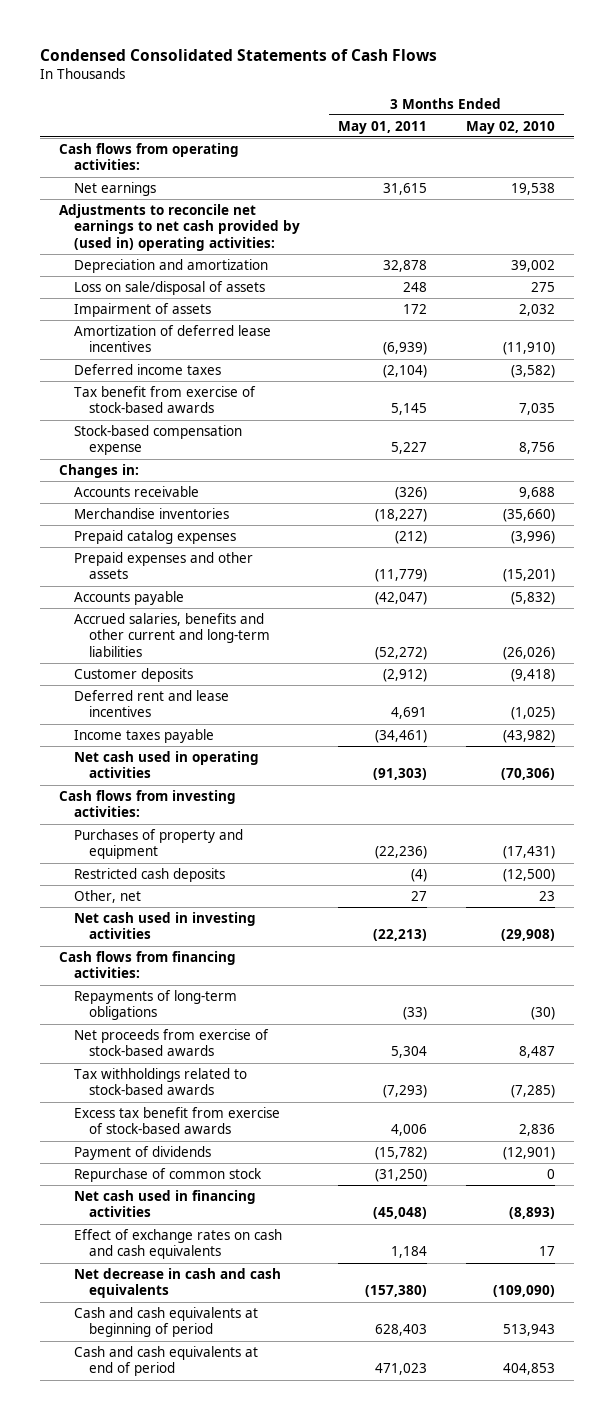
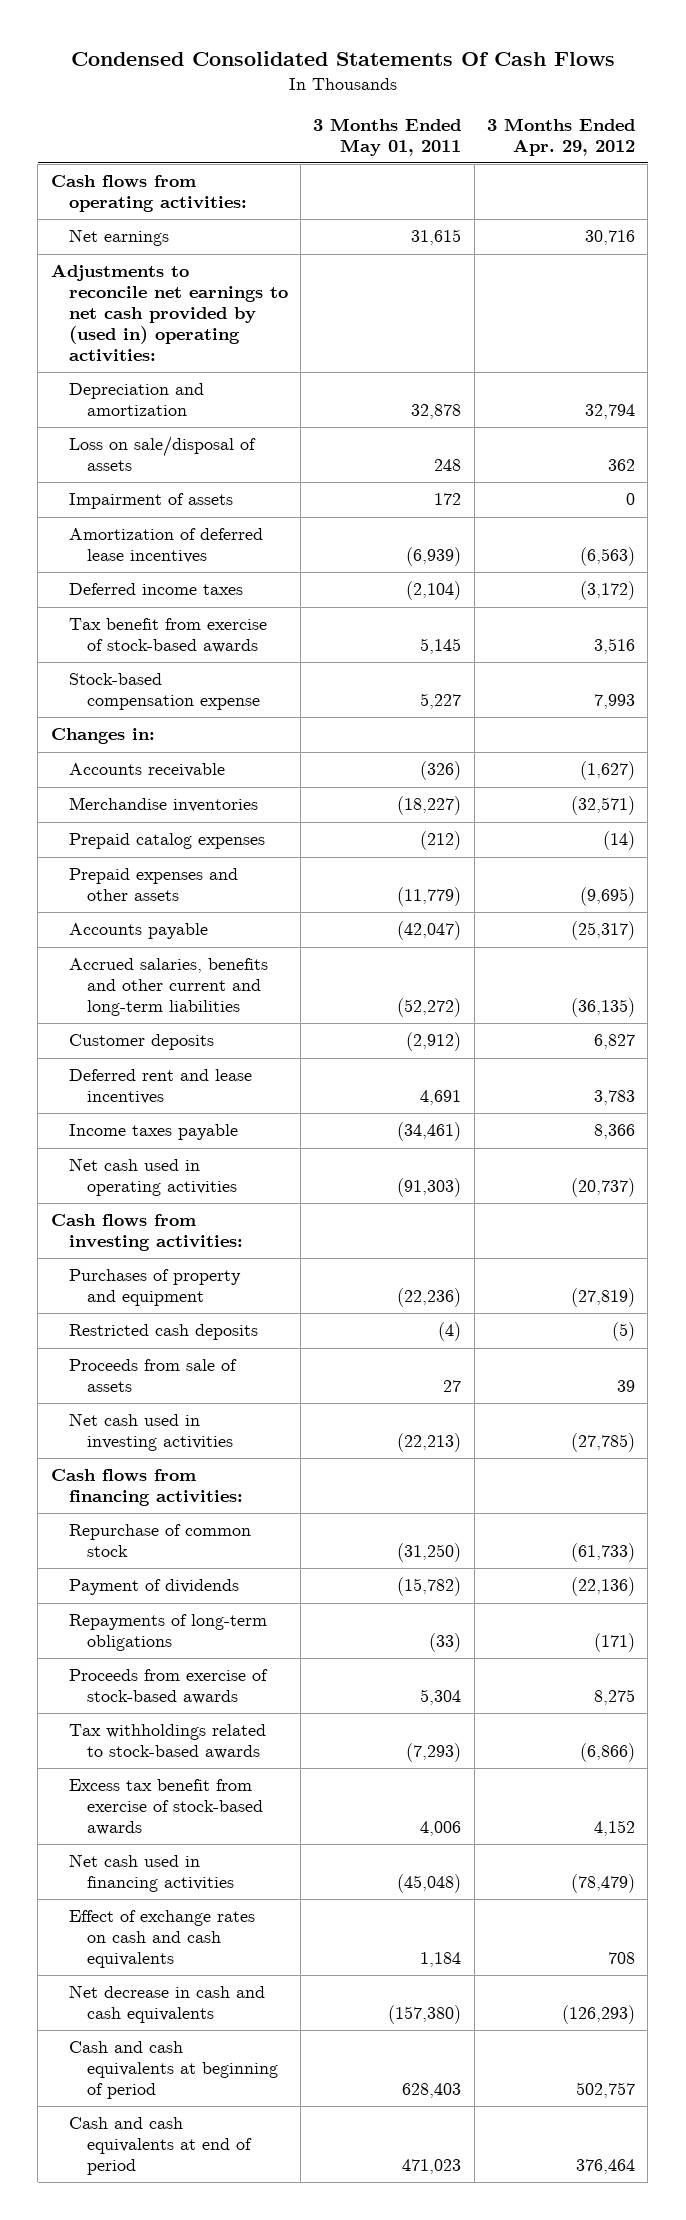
- Condensed Consolidated Statements of Cash Flows
+ Condensed Consolidated Statements Of Cash Flows
- | 3 Months Ended May 01, 2011 | 3 Months Ended May 02, 2010
+ | 3 Months Ended May 01, 2011 | 3 Months Ended Apr. 29, 2012
- Other, net | 27 | 23
+ Proceeds from sale of assets | 27 | 39
moved up: Repurchase of common stock | (31,250) | (61,733)
moved up: Payment of dividends | (15,782) | (22,136)
- Net proceeds from exercise of stock-based awards | 5,304 | 8,487
+ Proceeds from exercise of stock-based awards | 5,304 | 8,275

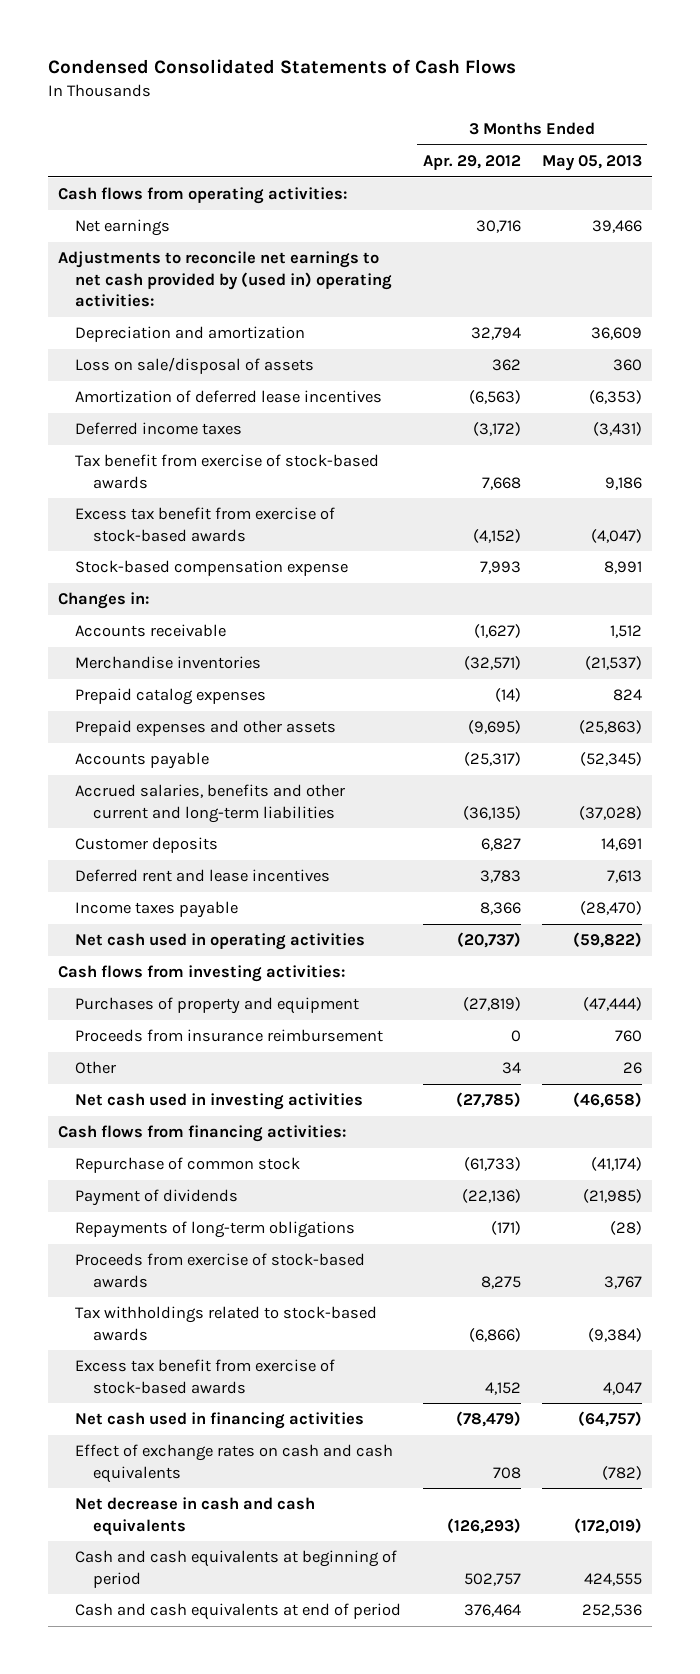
- Condensed Consolidated Statements Of Cash Flows
+ Condensed Consolidated Statements of Cash Flows
- | 3 Months Ended May 01, 2011 | 3 Months Ended Apr. 29, 2012
+ | 3 Months Ended Apr. 29, 2012 | 3 Months Ended May 05, 2013
- Impairment of assets | 172 | 0
- Tax benefit from exercise of stock-based awards | 5,145 | 3,516
+ Tax benefit from exercise of stock-based awards | 7,668 | 9,186
+ Excess tax benefit from exercise of stock-based awards | (4,152) | (4,047)
- Restricted cash deposits | (4) | (5)
- Proceeds from sale of assets | 27 | 39
+ Proceeds from insurance reimbursement | 0 | 760
+ Other | 34 | 26

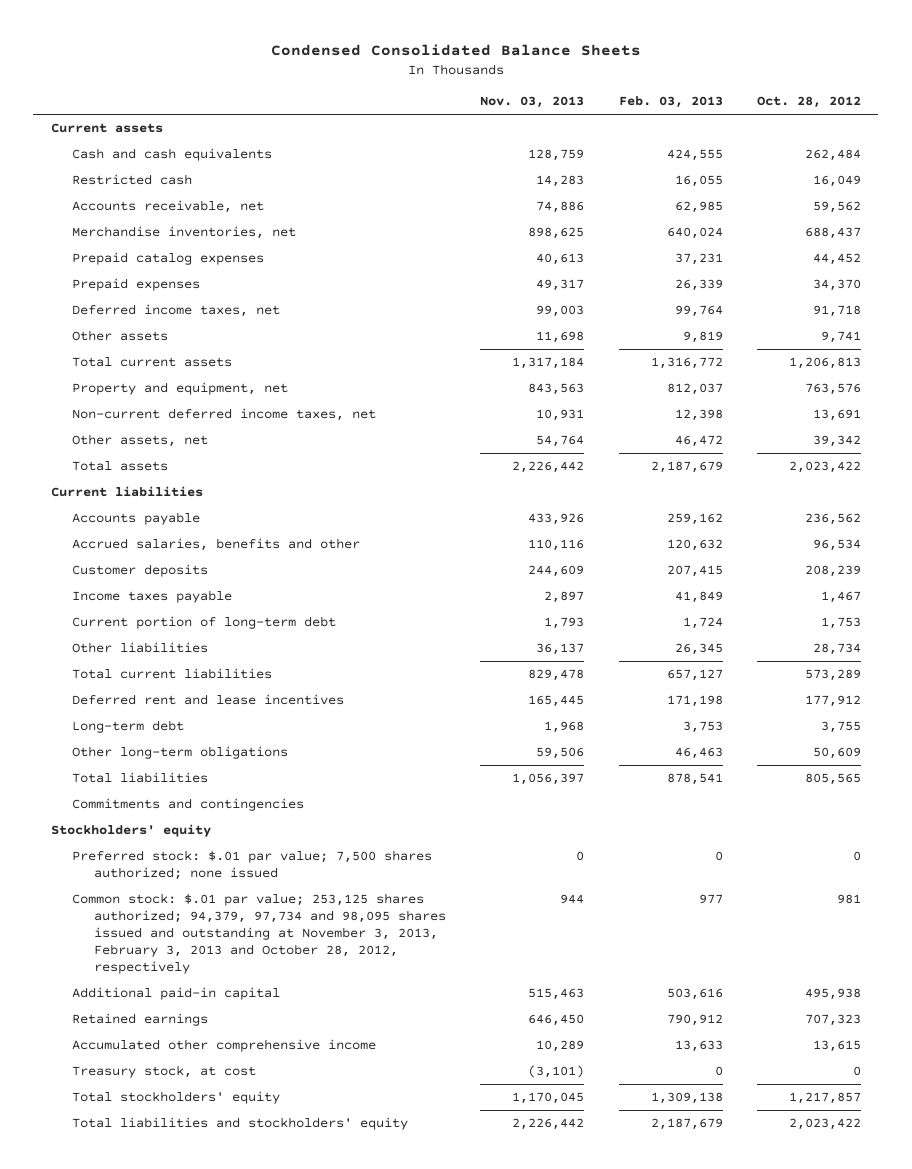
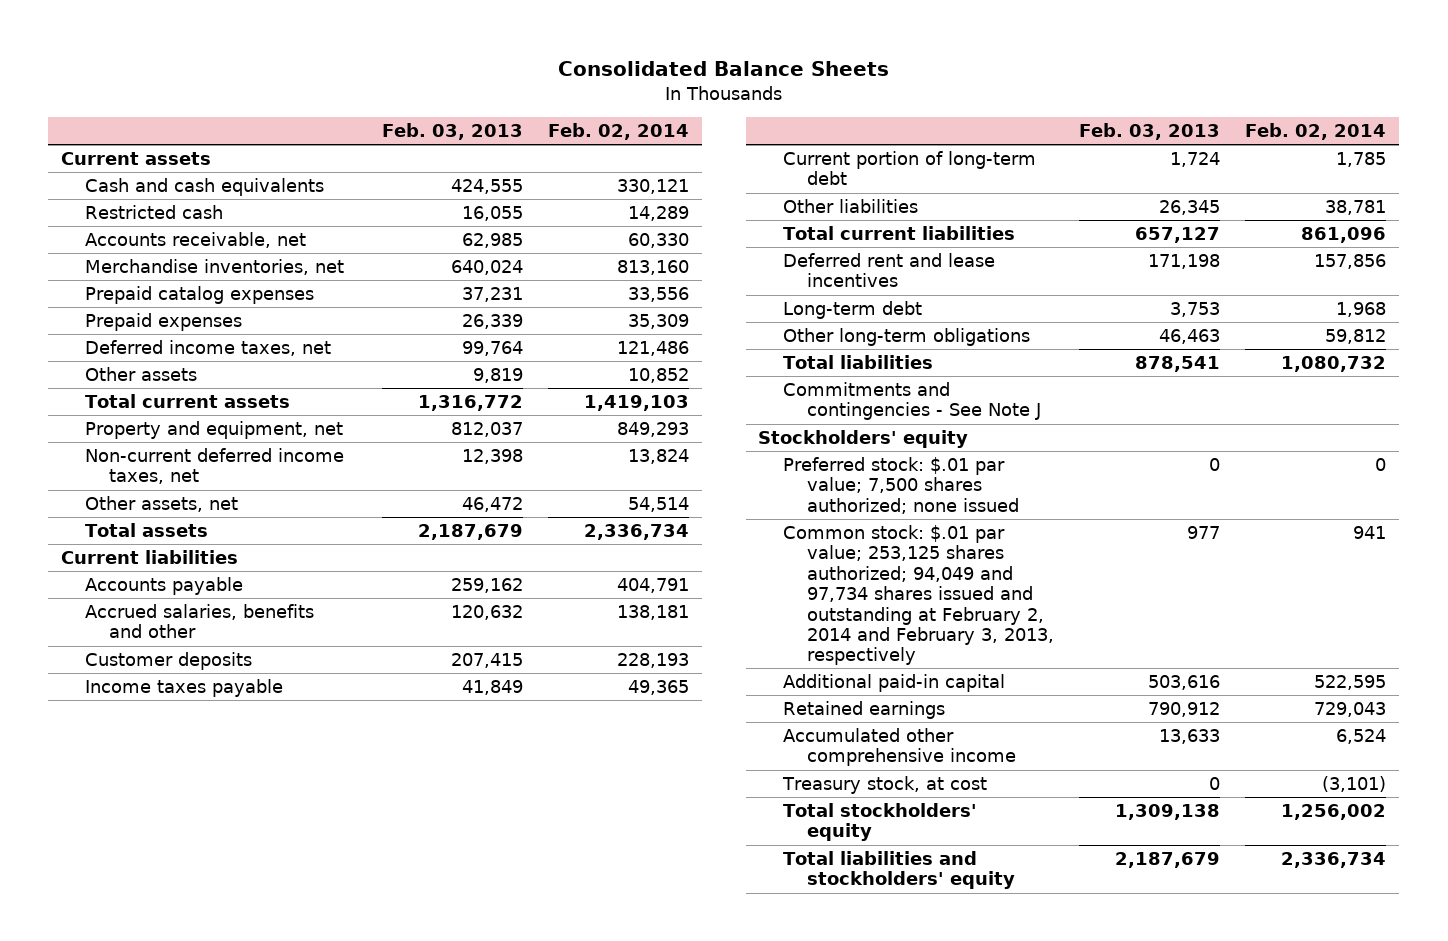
- Condensed Consolidated Balance Sheets
+ Consolidated Balance Sheets
- | Nov. 03, 2013 | Feb. 03, 2013 | Oct. 28, 2012
+ | Feb. 03, 2013 | Feb. 02, 2014
- Commitments and contingencies
+ Commitments and contingencies - See Note J
- Common stock: $.01 par value; 253,125 shares authorized; 94,379, 97,734 and 98,095 shares issued and outstanding at November 3, 2013, February 3, 2013 and October 28, 2012, respectively | 944 | 977 | 981
+ Common stock: $.01 par value; 253,125 shares authorized; 94,049 and 97,734 shares issued and outstanding at February 2, 2014 and February 3, 2013, respectively | 977 | 941

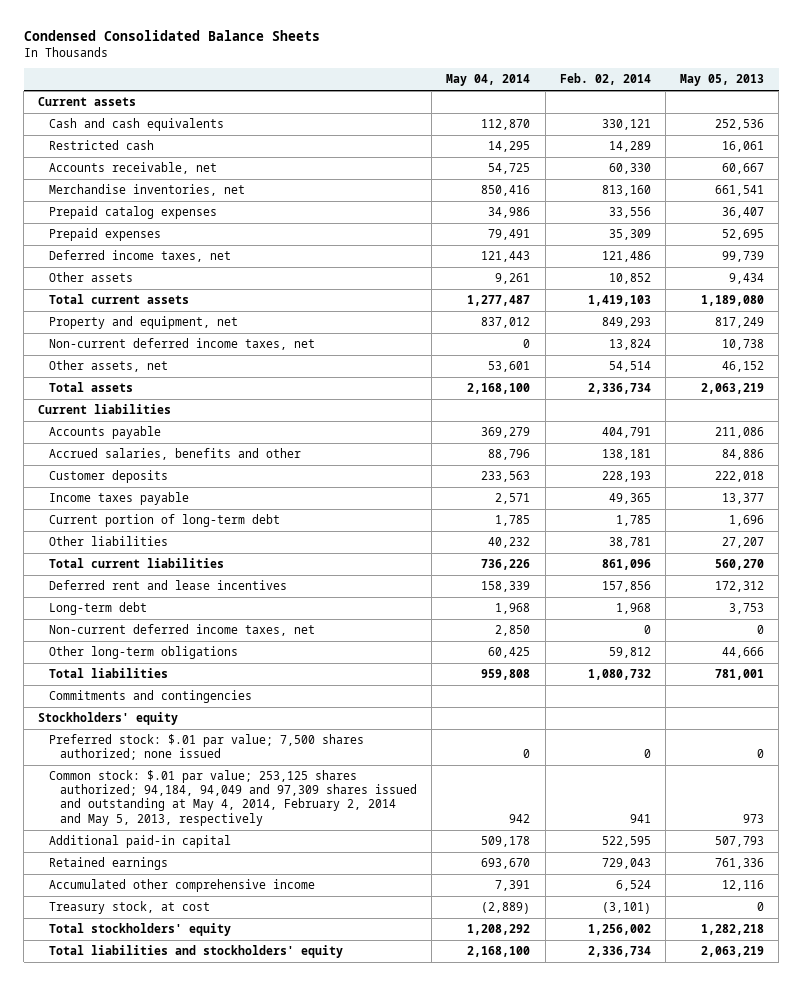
- Consolidated Balance Sheets
+ Condensed Consolidated Balance Sheets
- | Feb. 03, 2013 | Feb. 02, 2014
+ | May 04, 2014 | Feb. 02, 2014 | May 05, 2013
+ Non-current deferred income taxes, net | 2,850 | 0 | 0
- Commitments and contingencies - See Note J
+ Commitments and contingencies
- Common stock: $.01 par value; 253,125 shares authorized; 94,049 and 97,734 shares issued and outstanding at February 2, 2014 and February 3, 2013, respectively | 977 | 941
+ Common stock: $.01 par value; 253,125 shares authorized; 94,184, 94,049 and 97,309 shares issued and outstanding at May 4, 2014, February 2, 2014 and May 5, 2013, respectively | 942 | 941 | 973

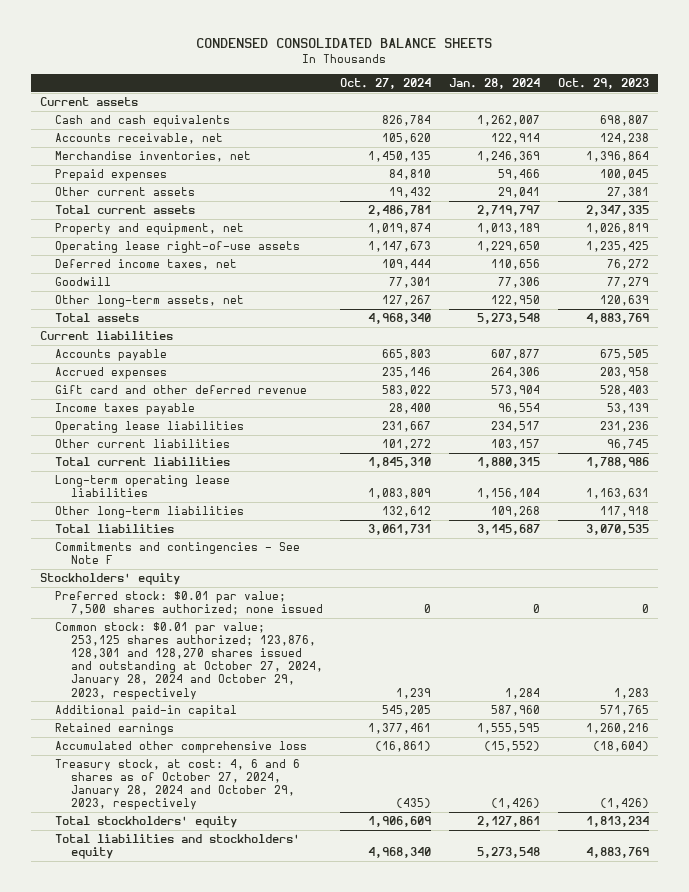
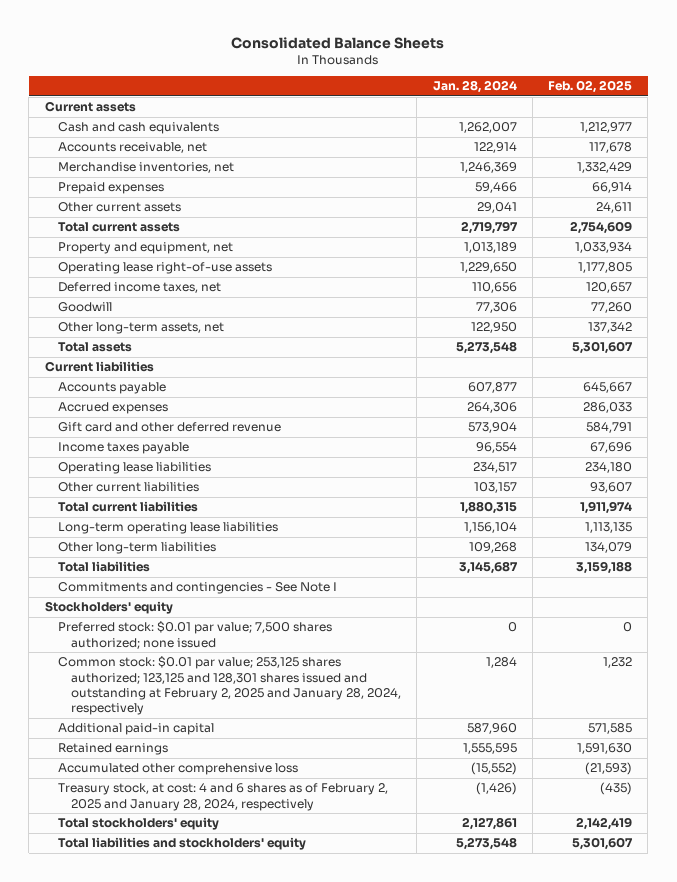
- CONDENSED CONSOLIDATED BALANCE SHEETS
+ Consolidated Balance Sheets
- | Oct. 27, 2024 | Jan. 28, 2024 | Oct. 29, 2023
+ | Jan. 28, 2024 | Feb. 02, 2025
- Commitments and contingencies - See Note F
+ Commitments and contingencies - See Note I
- Common stock: $0.01 par value; 253,125 shares authorized; 123,876, 128,301 and 128,270 shares issued and outstanding at October 27, 2024, January 28, 2024 and October 29, 2023, respectively | 1,239 | 1,284 | 1,283
+ Common stock: $0.01 par value; 253,125 shares authorized; 123,125 and 128,301 shares issued and outstanding at February 2, 2025 and January 28, 2024, respectively | 1,284 | 1,232
- Treasury stock, at cost: 4, 6 and 6 shares as of October 27, 2024, January 28, 2024 and October 29, 2023, respectively | (435) | (1,426) | (1,426)
+ Treasury stock, at cost: 4 and 6 shares as of February 2, 2025 and January 28, 2024, respectively | (1,426) | (435)

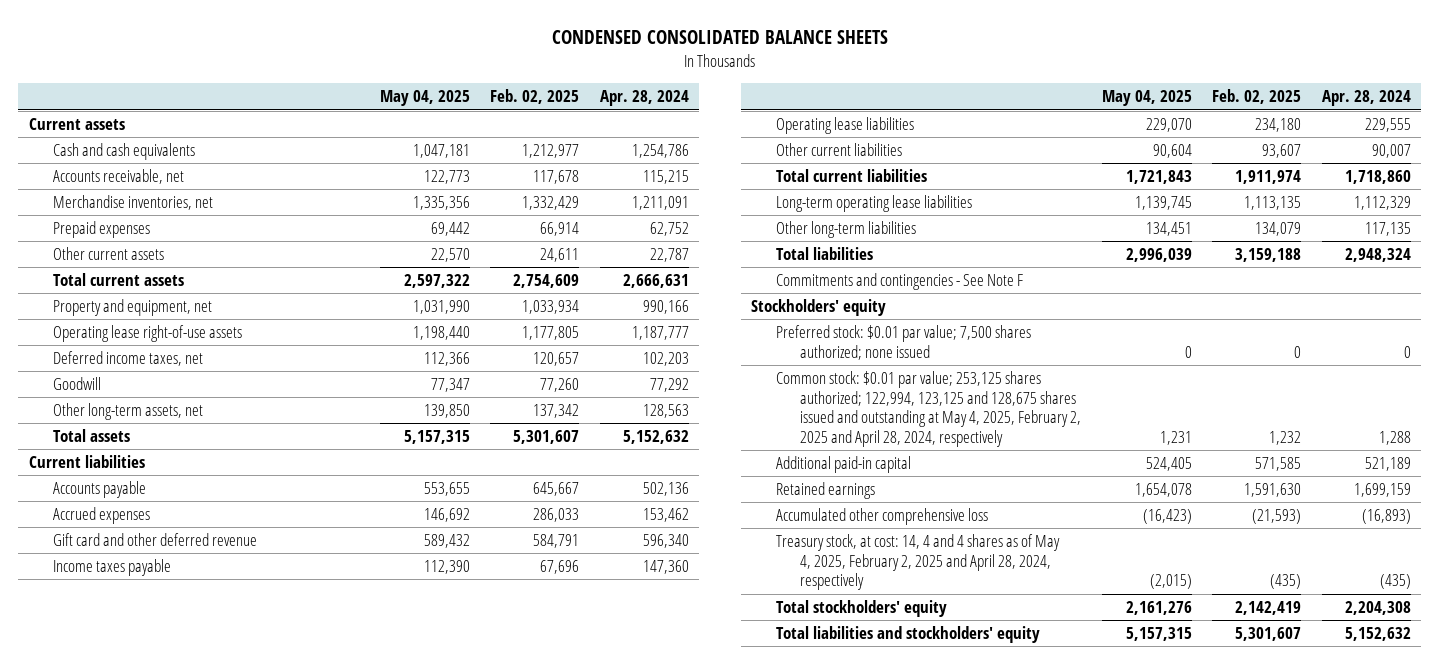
- Consolidated Balance Sheets
+ CONDENSED CONSOLIDATED BALANCE SHEETS
- | Jan. 28, 2024 | Feb. 02, 2025
+ | May 04, 2025 | Feb. 02, 2025 | Apr. 28, 2024
- Commitments and contingencies - See Note I
+ Commitments and contingencies - See Note F
- Common stock: $0.01 par value; 253,125 shares authorized; 123,125 and 128,301 shares issued and outstanding at February 2, 2025 and January 28, 2024, respectively | 1,284 | 1,232
+ Common stock: $0.01 par value; 253,125 shares authorized; 122,994, 123,125 and 128,675 shares issued and outstanding at May 4, 2025, February 2, 2025 and April 28, 2024, respectively | 1,231 | 1,232 | 1,288
- Treasury stock, at cost: 4 and 6 shares as of February 2, 2025 and January 28, 2024, respectively | (1,426) | (435)
+ Treasury stock, at cost: 14, 4 and 4 shares as of May 4, 2025, February 2, 2025 and April 28, 2024, respectively | (2,015) | (435) | (435)

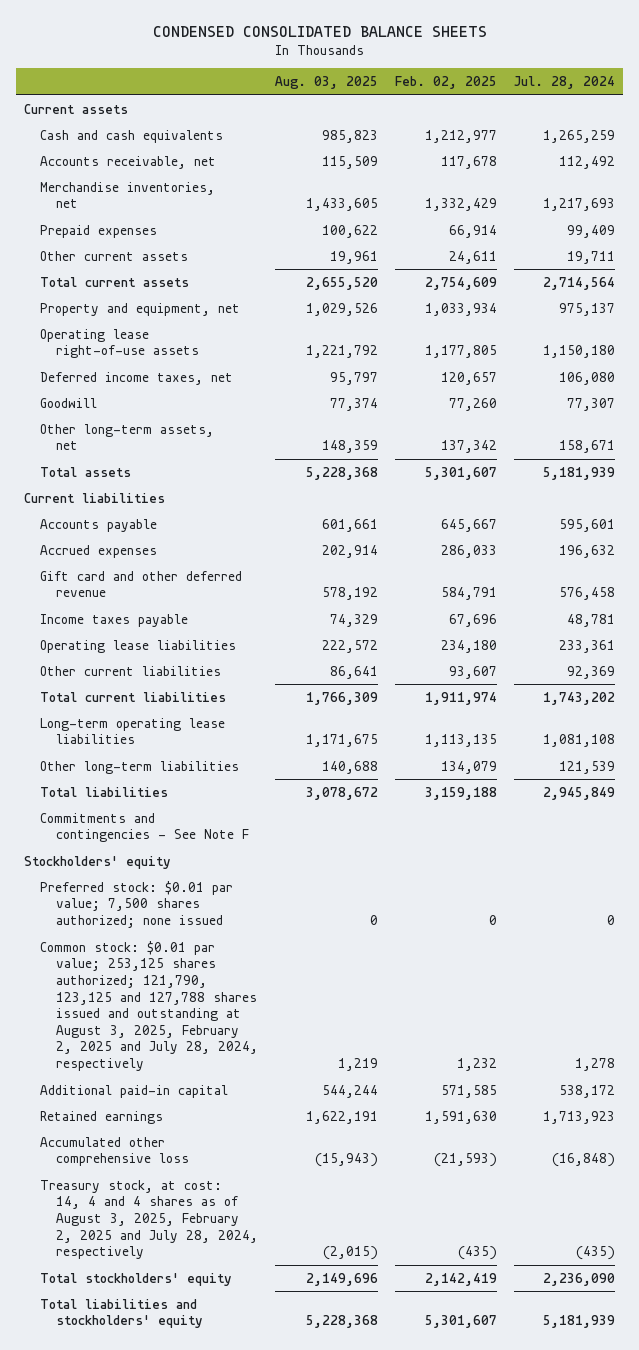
- | May 04, 2025 | Feb. 02, 2025 | Apr. 28, 2024
+ | Aug. 03, 2025 | Feb. 02, 2025 | Jul. 28, 2024
- Common stock: $0.01 par value; 253,125 shares authorized; 122,994, 123,125 and 128,675 shares issued and outstanding at May 4, 2025, February 2, 2025 and April 28, 2024, respectively | 1,231 | 1,232 | 1,288
+ Common stock: $0.01 par value; 253,125 shares authorized; 121,790, 123,125 and 127,788 shares issued and outstanding at August 3, 2025, February 2, 2025 and July 28, 2024, respectively | 1,219 | 1,232 | 1,278
- Treasury stock, at cost: 14, 4 and 4 shares as of May 4, 2025, February 2, 2025 and April 28, 2024, respectively | (2,015) | (435) | (435)
+ Treasury stock, at cost: 14, 4 and 4 shares as of August 3, 2025, February 2, 2025 and July 28, 2024, respectively | (2,015) | (435) | (435)

